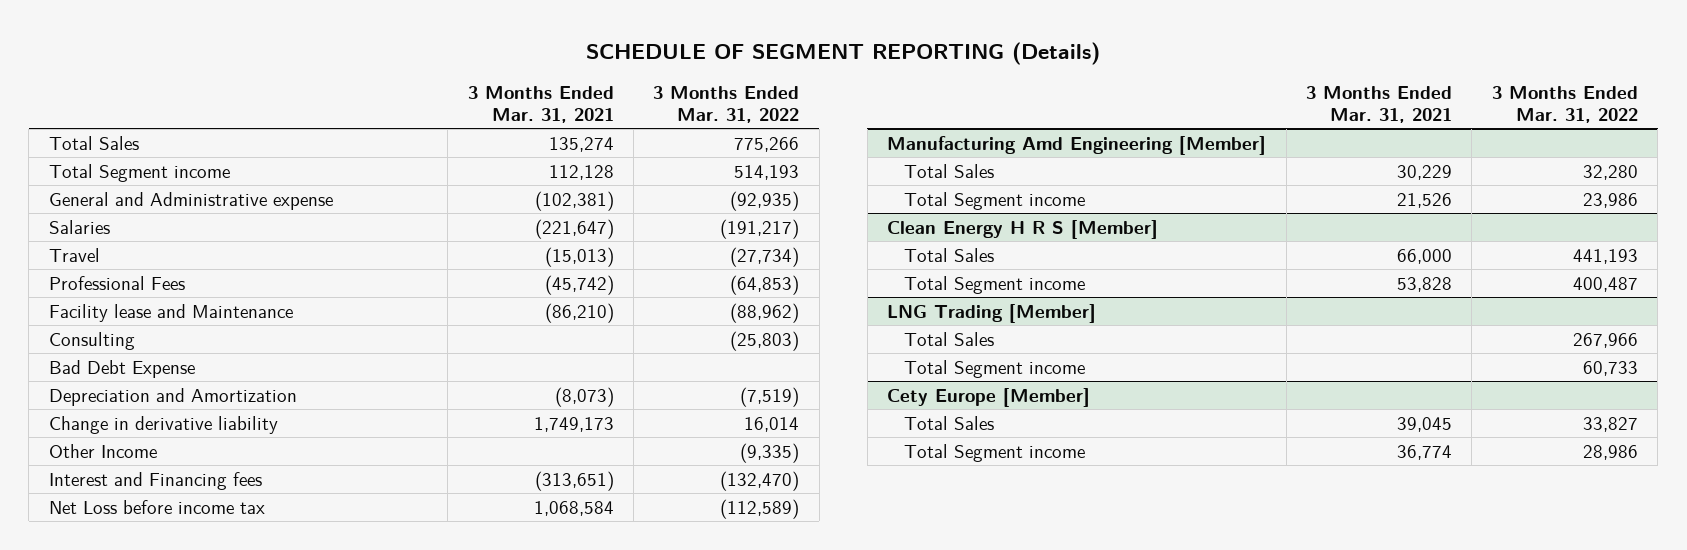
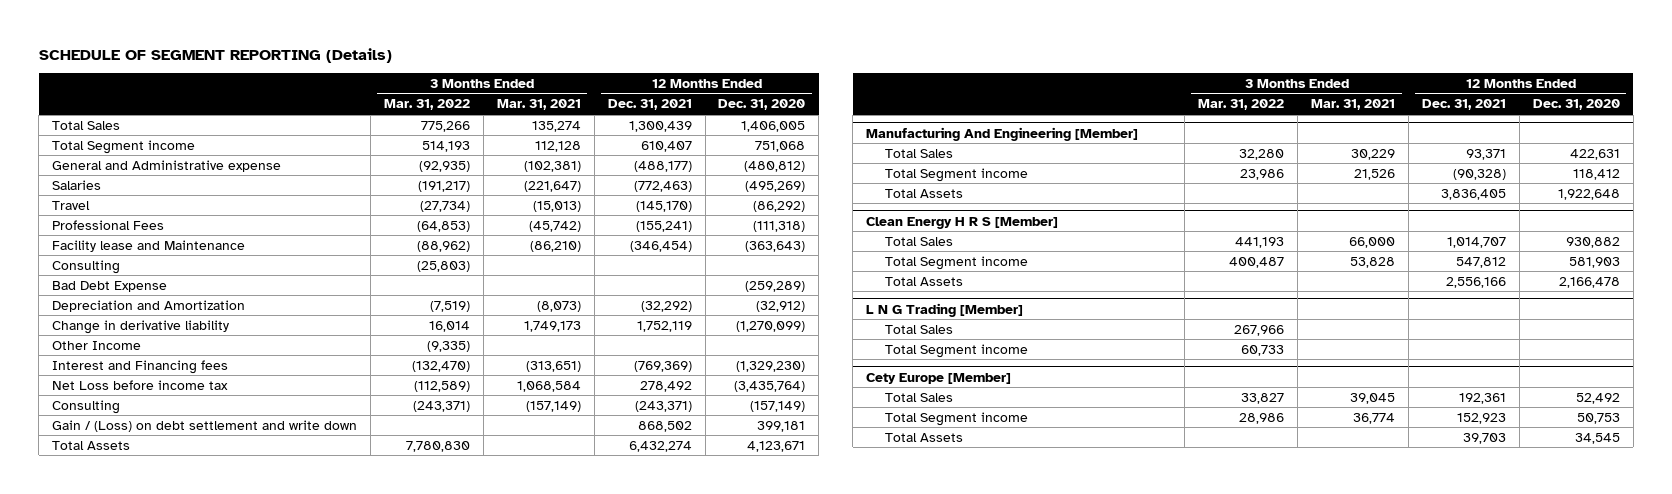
- | 3 Months Ended Mar. 31, 2021 | 3 Months Ended Mar. 31, 2022
+ | 3 Months Ended Mar. 31, 2022 | 3 Months Ended Mar. 31, 2021 | 12 Months Ended Dec. 31, 2021 | 12 Months Ended Dec. 31, 2020
- Manufacturing Amd Engineering [Member]
+ Consulting | (243,371) | (157,149) | (243,371) | (157,149)
+ Gain / (Loss) on debt settlement and write down | | | 868,502 | 399,181
+ Total Assets | 7,780,830 | | 6,432,274 | 4,123,671
+ Manufacturing And Engineering [Member]
+ Total Assets | | | 3,836,405 | 1,922,648
- LNG Trading [Member]
@ Clean Energy H R S [Member]
+ Total Assets | | | 2,556,166 | 2,166,478
+ L N G Trading [Member]
@ Cety Europe [Member]
+ Total Assets | | | 39,703 | 34,545

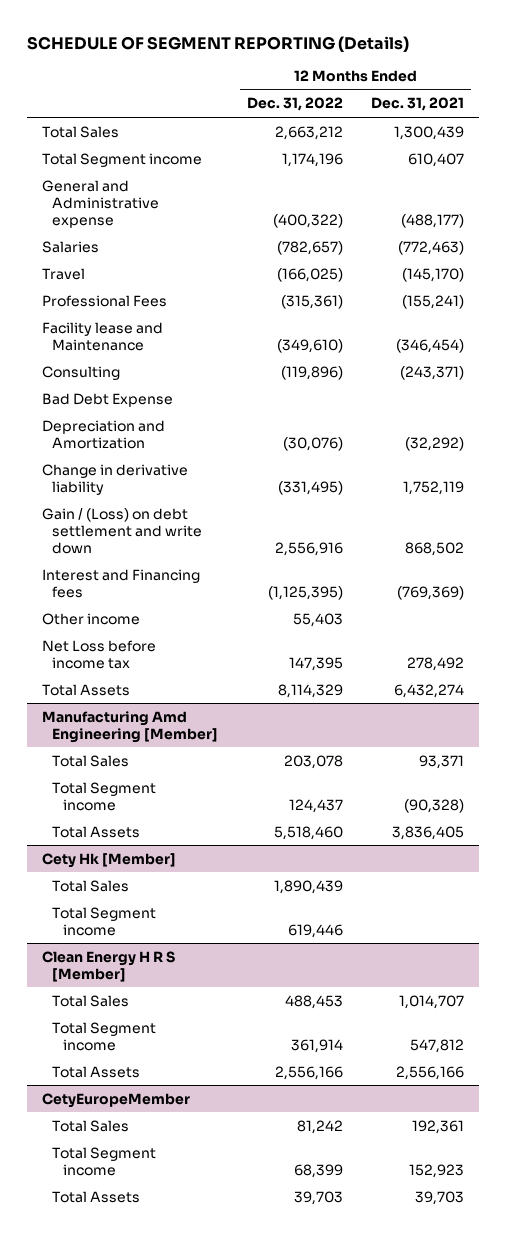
- | 3 Months Ended Mar. 31, 2022 | 3 Months Ended Mar. 31, 2021 | 12 Months Ended Dec. 31, 2021 | 12 Months Ended Dec. 31, 2020
+ | 12 Months Ended Dec. 31, 2022 | 12 Months Ended Dec. 31, 2021
- Consulting | (25,803) | | |
moved up: Consulting | (119,896) | (243,371)
- Other Income | (9,335) | | |
moved up: Gain / (Loss) on debt settlement and write down | 2,556,916 | 868,502
+ Other income | 55,403 |
- Manufacturing And Engineering [Member]
+ Manufacturing Amd Engineering [Member]
+ Cety Hk [Member]
+ Total Sales | 1,890,439 |
+ Total Segment income | 619,446 |
- L N G Trading [Member]
- Total Sales | 267,966 | | |
- Total Segment income | 60,733 | | |
- Cety Europe [Member]
+ CetyEuropeMember

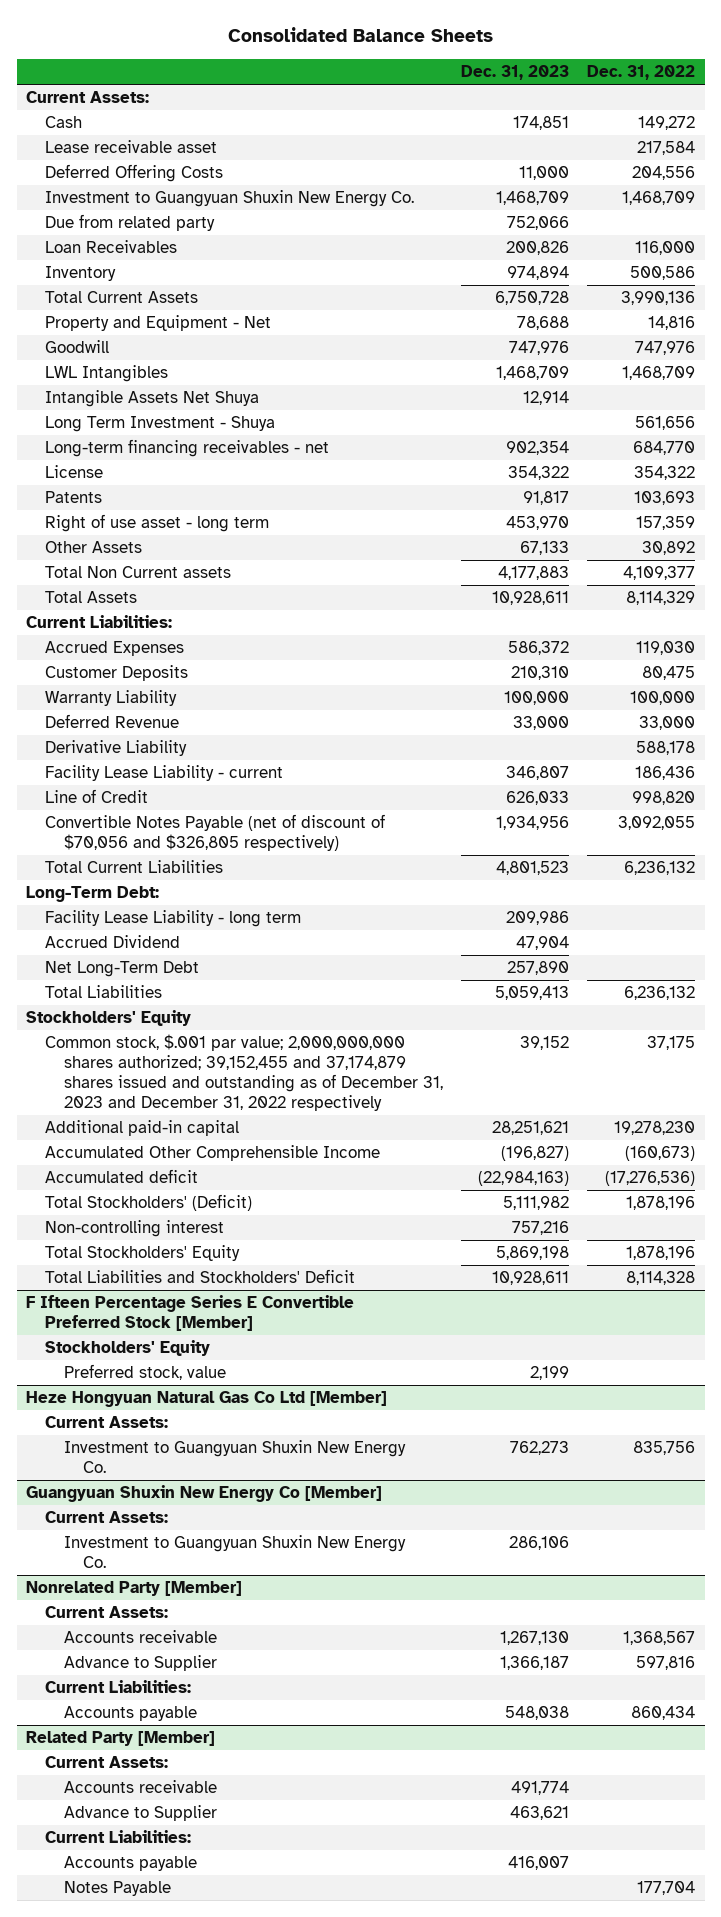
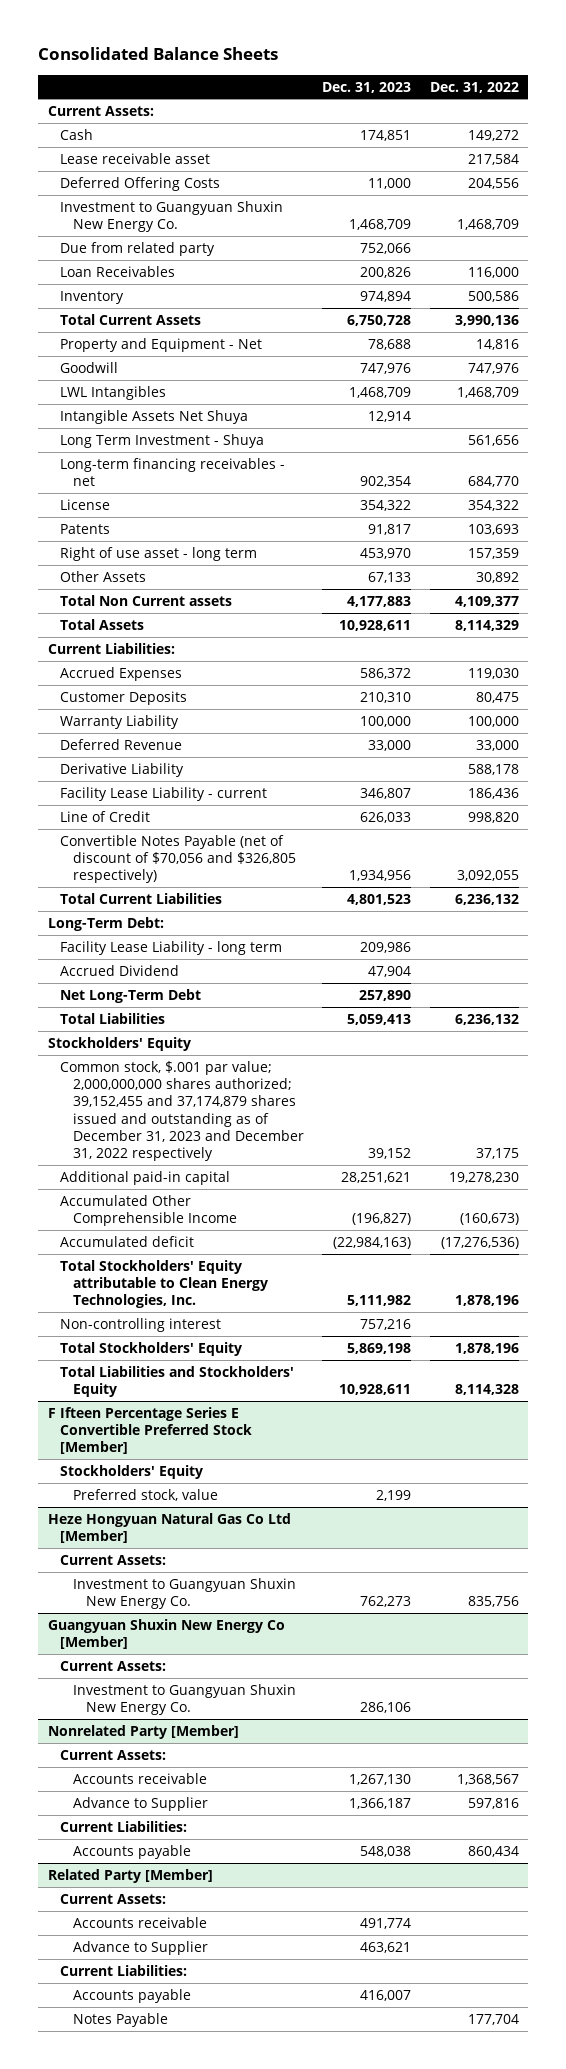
- Total Stockholders' (Deficit) | 5,111,982 | 1,878,196
+ Total Stockholders' Equity attributable to Clean Energy Technologies, Inc. | 5,111,982 | 1,878,196
- Total Liabilities and Stockholders' Deficit | 10,928,611 | 8,114,328
+ Total Liabilities and Stockholders' Equity | 10,928,611 | 8,114,328

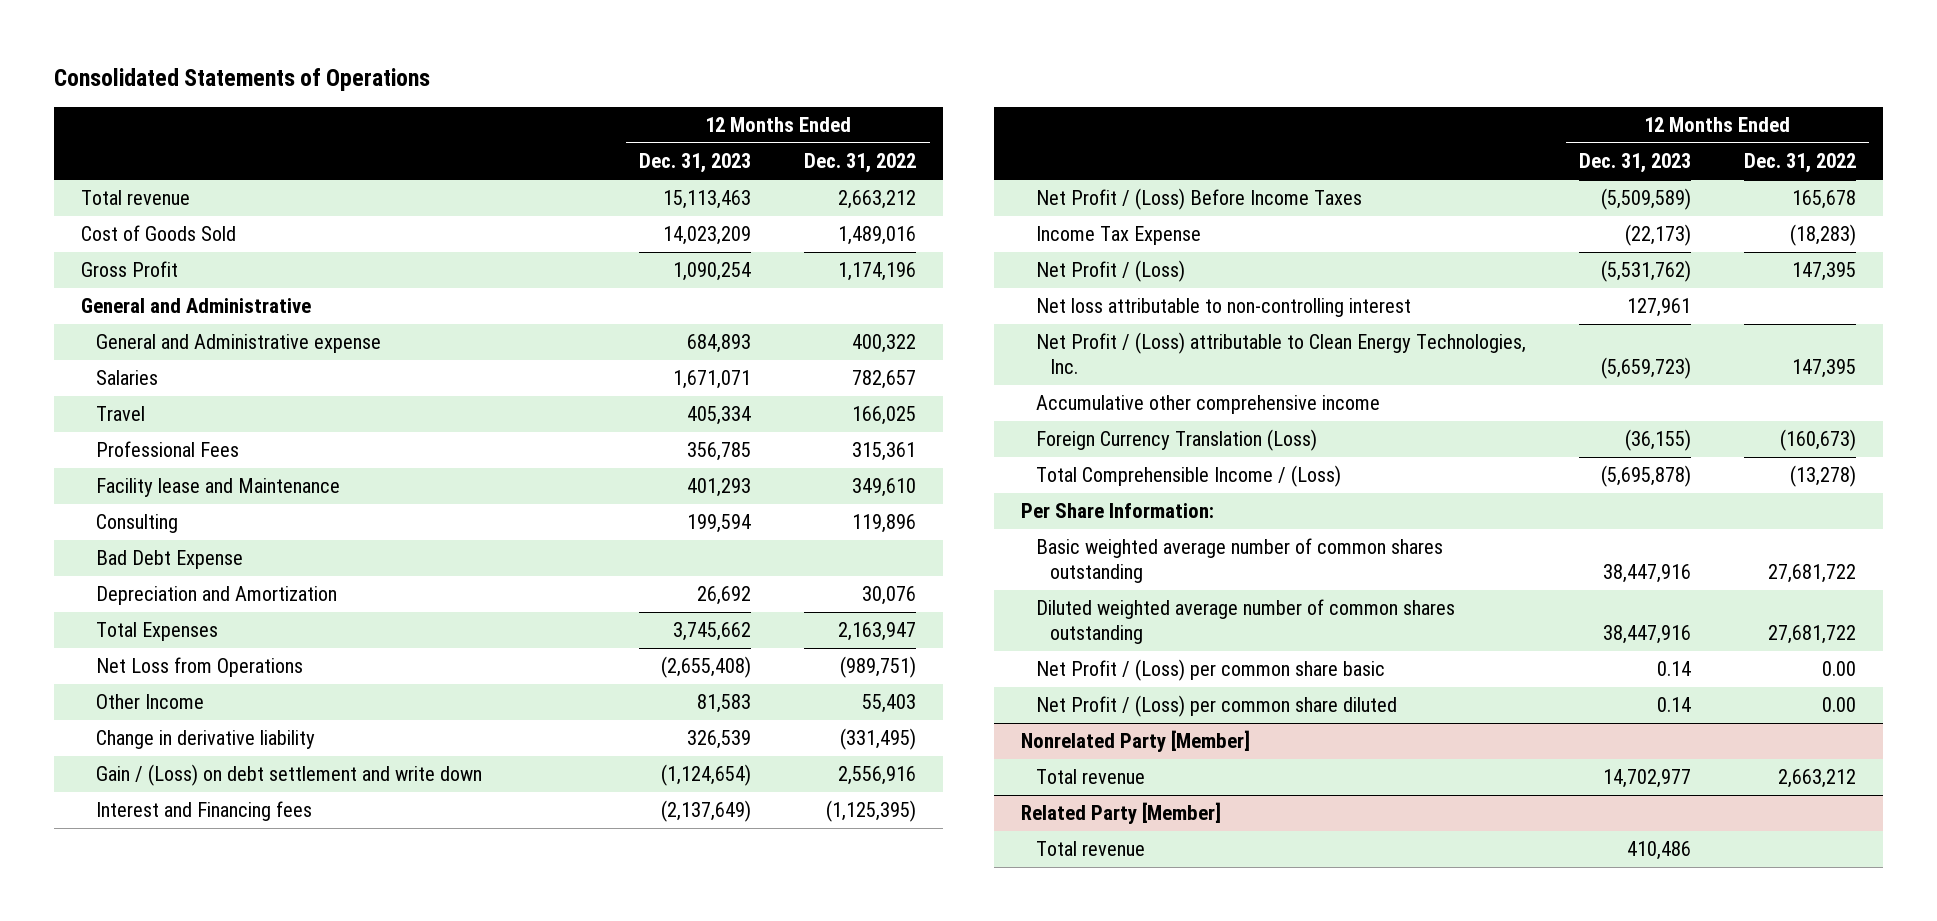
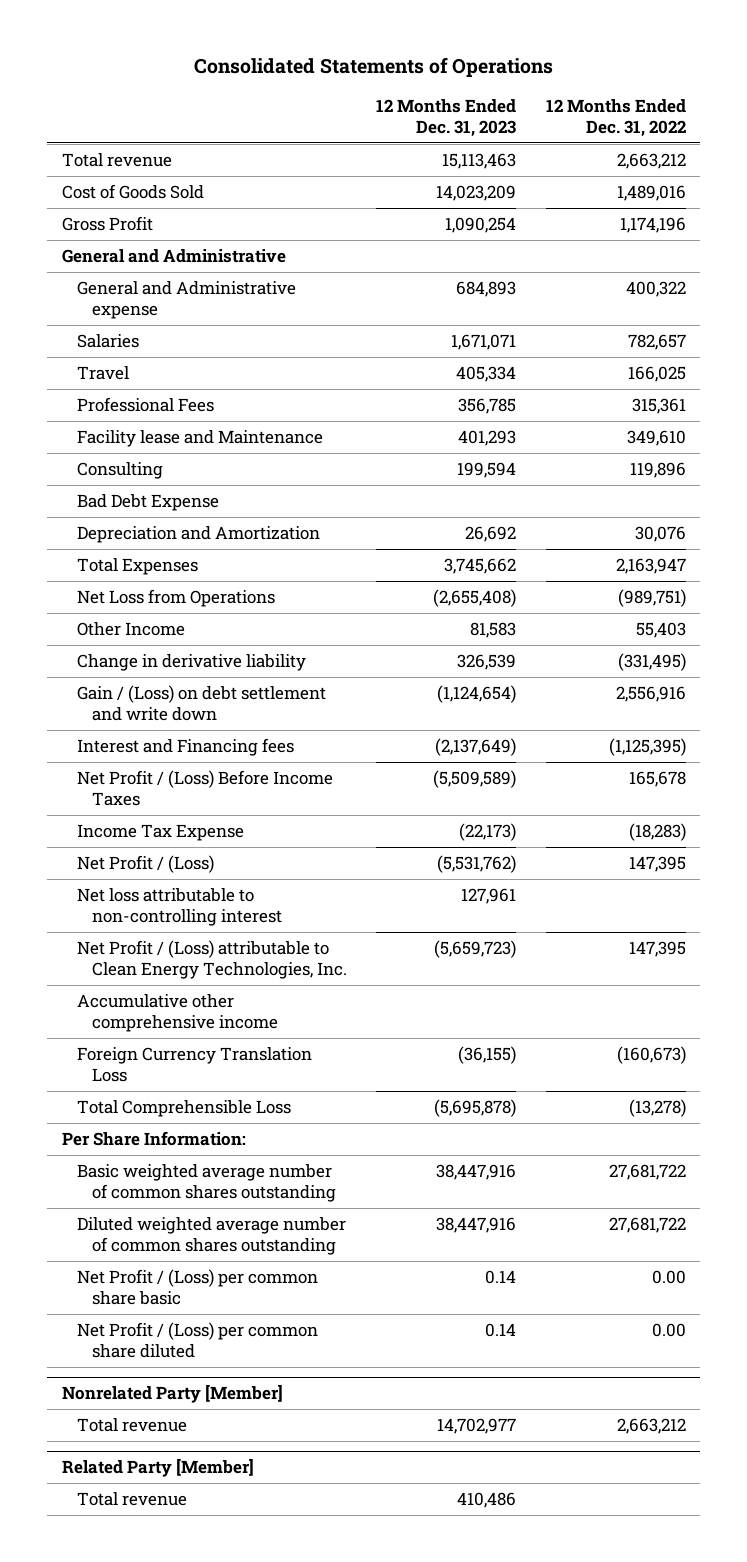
- Foreign Currency Translation (Loss) | (36,155) | (160,673)
- Total Comprehensible Income / (Loss) | (5,695,878) | (13,278)
+ Foreign Currency Translation Loss | (36,155) | (160,673)
+ Total Comprehensible Loss | (5,695,878) | (13,278)

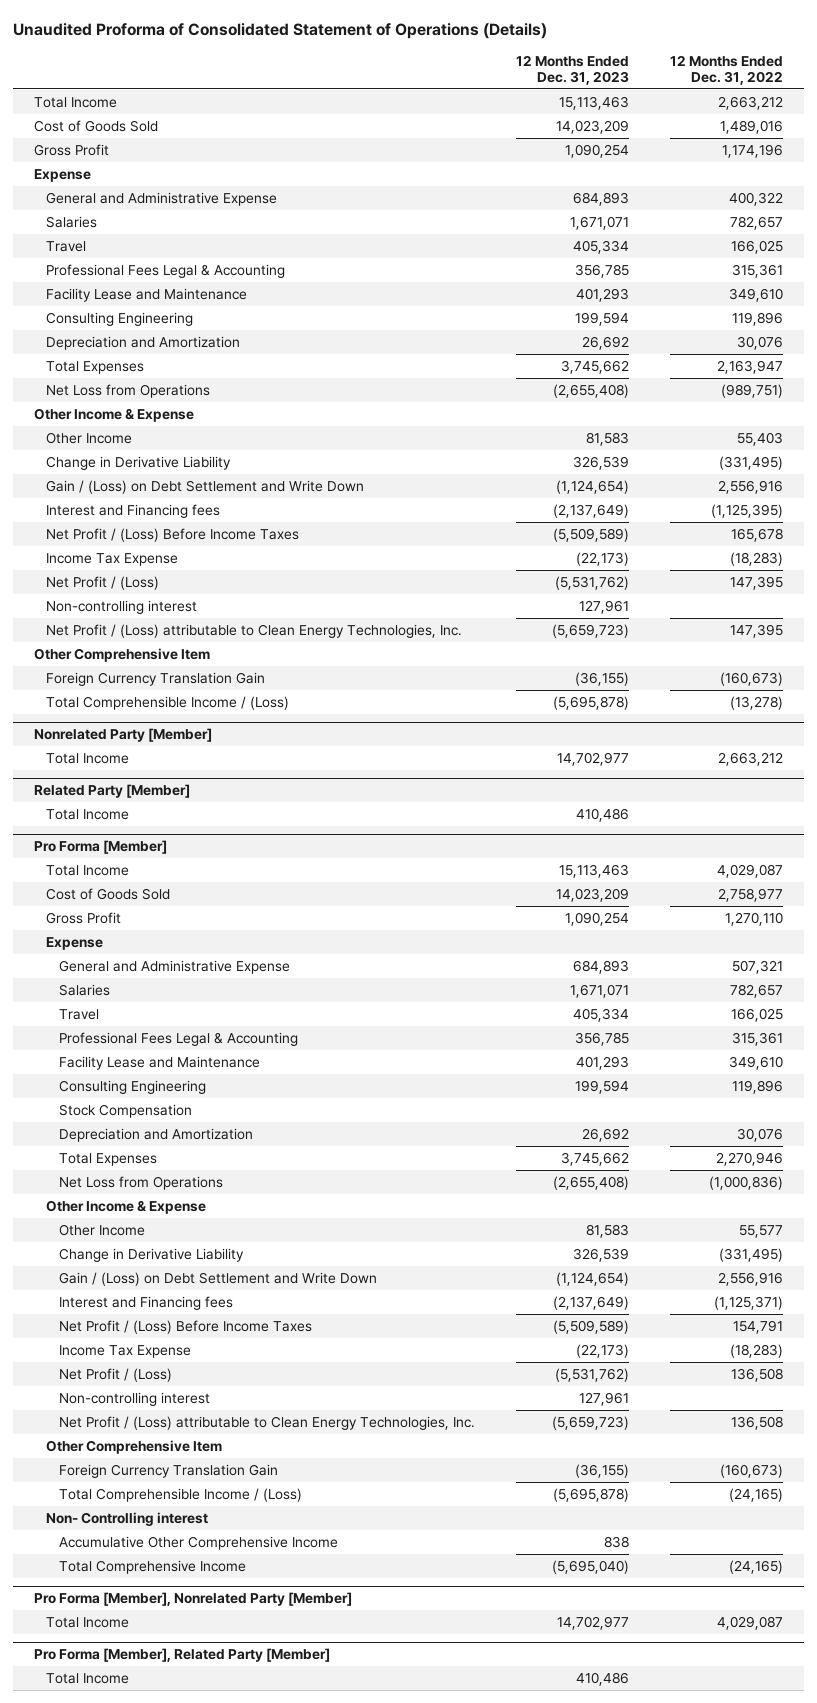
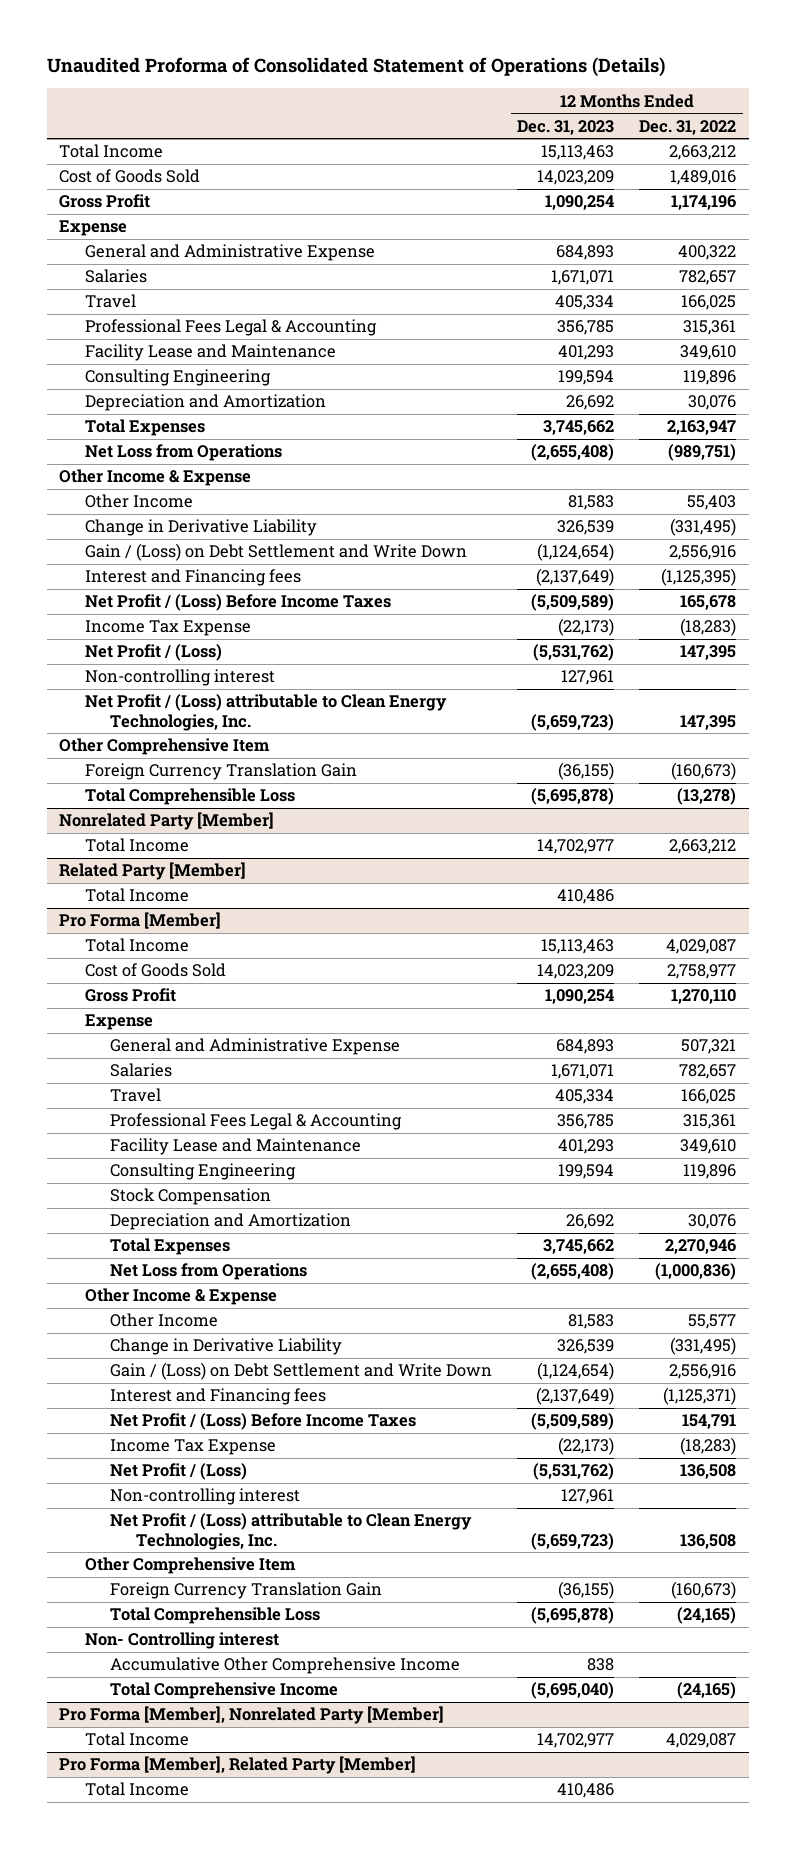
- Total Comprehensible Income / (Loss) | (5,695,878) | (13,278)
+ Total Comprehensible Loss | (5,695,878) | (13,278)
@ Pro Forma [Member]
- Total Comprehensible Income / (Loss) | (5,695,878) | (24,165)
+ Total Comprehensible Loss | (5,695,878) | (24,165)

